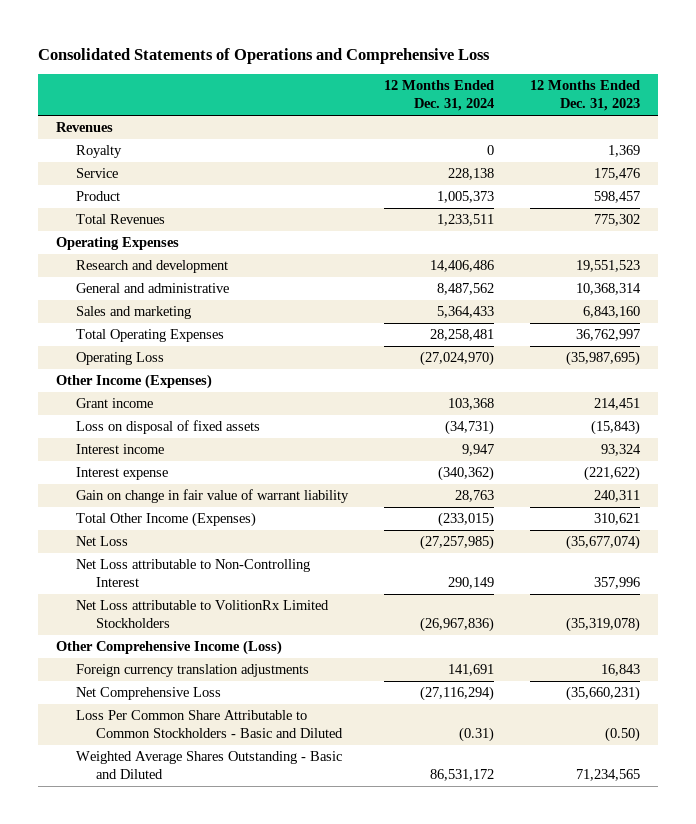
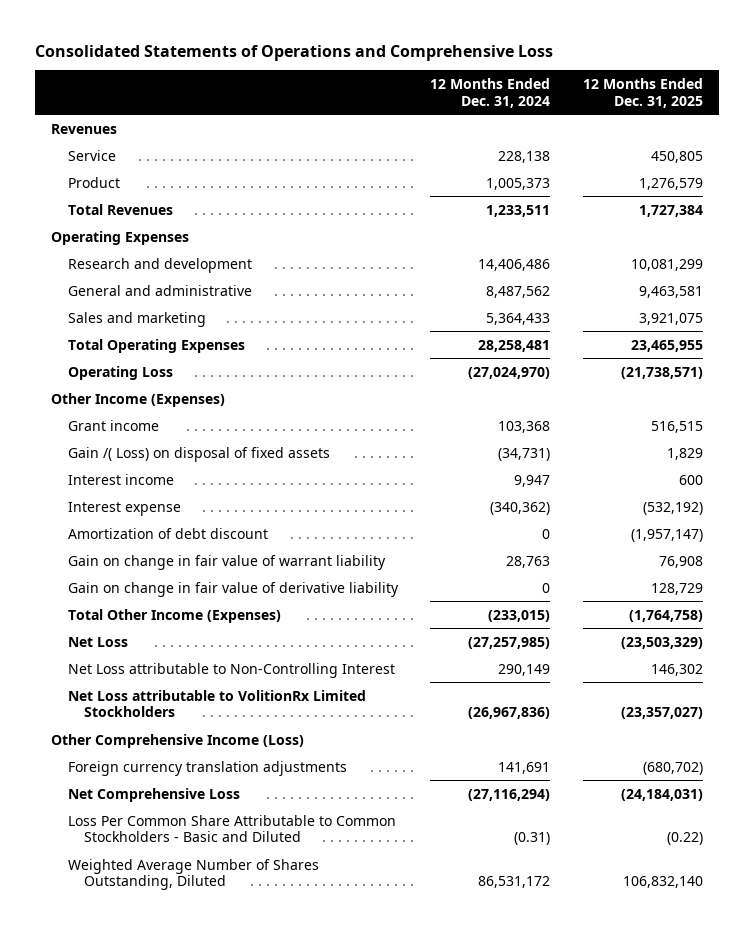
- | 12 Months Ended Dec. 31, 2024 | 12 Months Ended Dec. 31, 2023
+ | 12 Months Ended Dec. 31, 2024 | 12 Months Ended Dec. 31, 2025
- Royalty | 0 | 1,369
- Loss on disposal of fixed assets | (34,731) | (15,843)
+ Gain /( Loss) on disposal of fixed assets | (34,731) | 1,829
+ Amortization of debt discount | 0 | (1,957,147)
+ Gain on change in fair value of derivative liability | 0 | 128,729
- Weighted Average Shares Outstanding - Basic and Diluted | 86,531,172 | 71,234,565
+ Weighted Average Number of Shares Outstanding, Diluted | 86,531,172 | 106,832,140

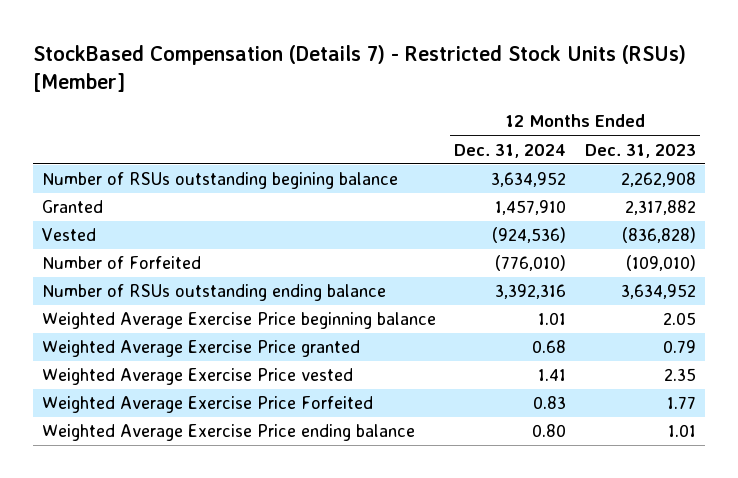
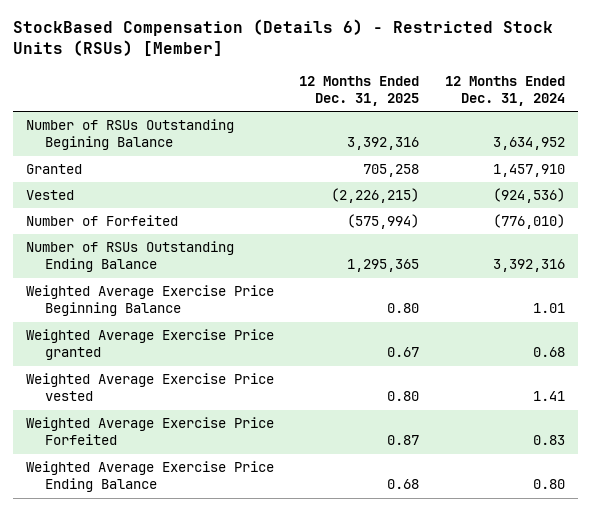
- StockBased Compensation (Details 7) - Restricted Stock Units (RSUs) [Member]
+ StockBased Compensation (Details 6) - Restricted Stock Units (RSUs) [Member]
- | 12 Months Ended Dec. 31, 2024 | 12 Months Ended Dec. 31, 2023
+ | 12 Months Ended Dec. 31, 2025 | 12 Months Ended Dec. 31, 2024
- Number of RSUs outstanding begining balance | 3,634,952 | 2,262,908
+ Number of RSUs Outstanding Begining Balance | 3,392,316 | 3,634,952
- Number of RSUs outstanding ending balance | 3,392,316 | 3,634,952
- Weighted Average Exercise Price beginning balance | 1.01 | 2.05
+ Number of RSUs Outstanding Ending Balance | 1,295,365 | 3,392,316
+ Weighted Average Exercise Price Beginning Balance | 0.80 | 1.01
- Weighted Average Exercise Price ending balance | 0.80 | 1.01
+ Weighted Average Exercise Price Ending Balance | 0.68 | 0.80

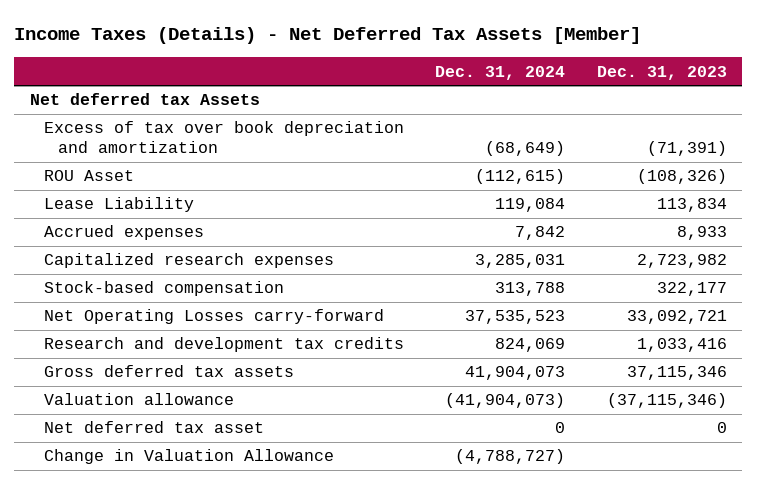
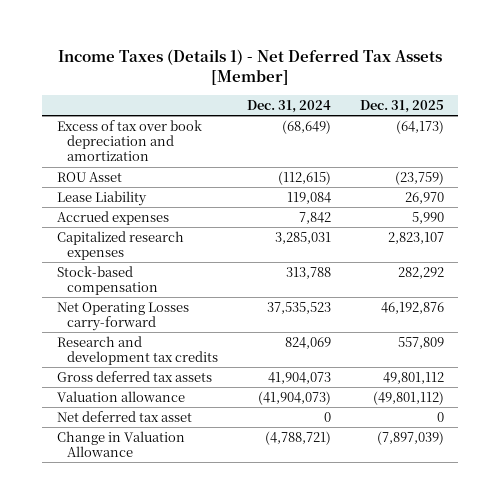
- Income Taxes (Details) - Net Deferred Tax Assets [Member]
+ Income Taxes (Details 1) - Net Deferred Tax Assets [Member]
- | Dec. 31, 2024 | Dec. 31, 2023
+ | Dec. 31, 2024 | Dec. 31, 2025
- Net deferred tax Assets
- Change in Valuation Allowance | (4,788,727) |
+ Change in Valuation Allowance | (4,788,721) | (7,897,039)

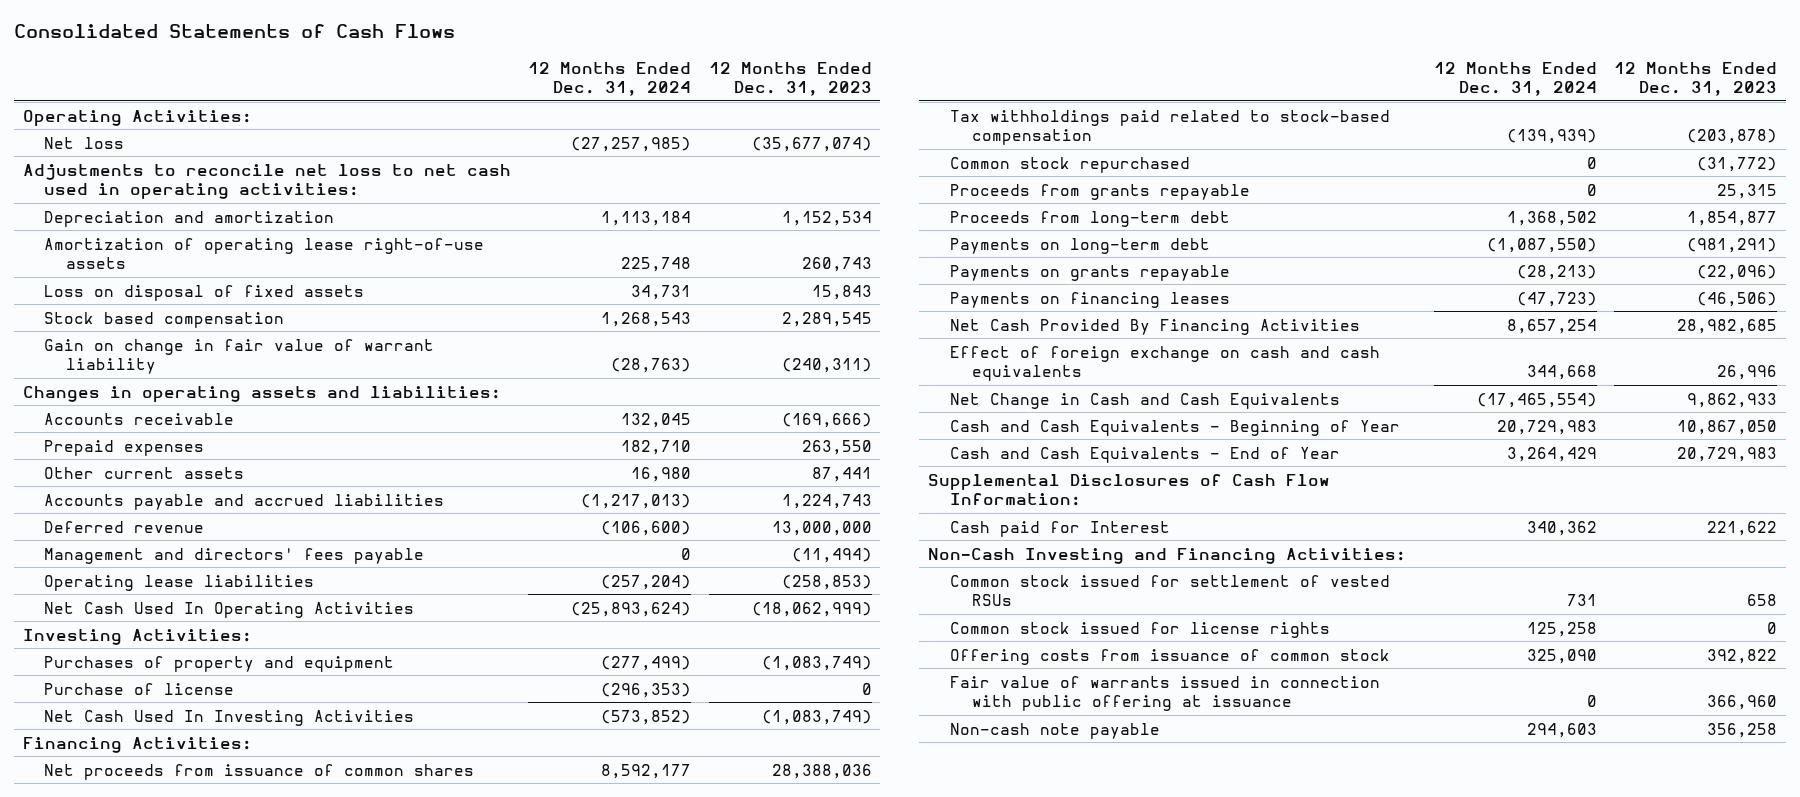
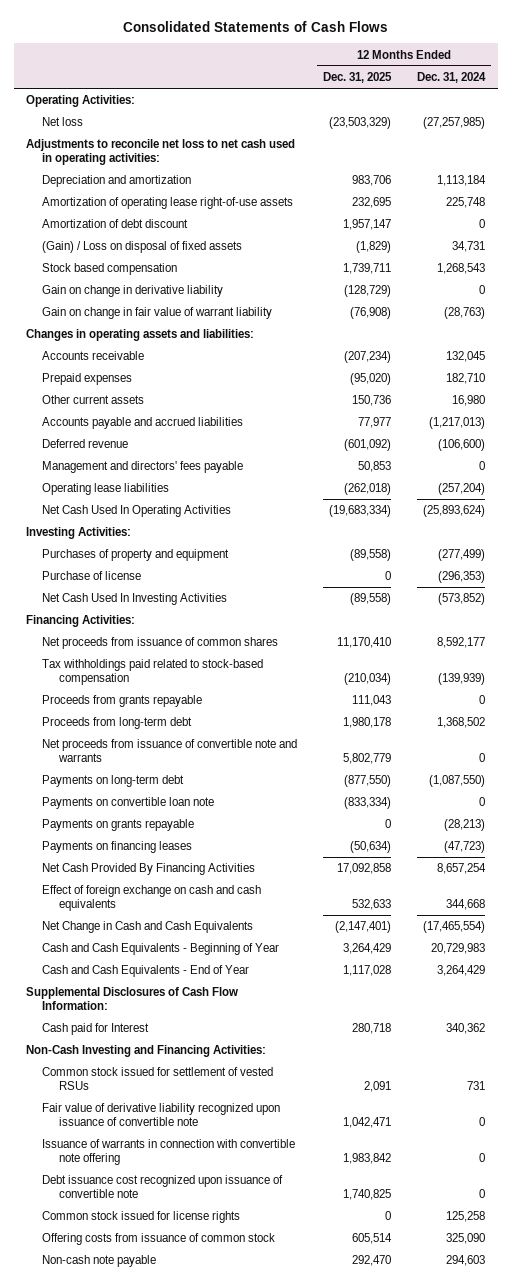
- | 12 Months Ended Dec. 31, 2024 | 12 Months Ended Dec. 31, 2023
+ | 12 Months Ended Dec. 31, 2025 | 12 Months Ended Dec. 31, 2024
- Loss on disposal of fixed assets | 34,731 | 15,843
+ Amortization of debt discount | 1,957,147 | 0
+ (Gain) / Loss on disposal of fixed assets | (1,829) | 34,731
+ Gain on change in derivative liability | (128,729) | 0
- Common stock repurchased | 0 | (31,772)
+ Net proceeds from issuance of convertible note and warrants | 5,802,779 | 0
+ Payments on convertible loan note | (833,334) | 0
+ Fair value of derivative liability recognized upon issuance of convertible note | 1,042,471 | 0
+ Issuance of warrants in connection with convertible note offering | 1,983,842 | 0
+ Debt issuance cost recognized upon issuance of convertible note | 1,740,825 | 0
- Fair value of warrants issued in connection with public offering at issuance | 0 | 366,960

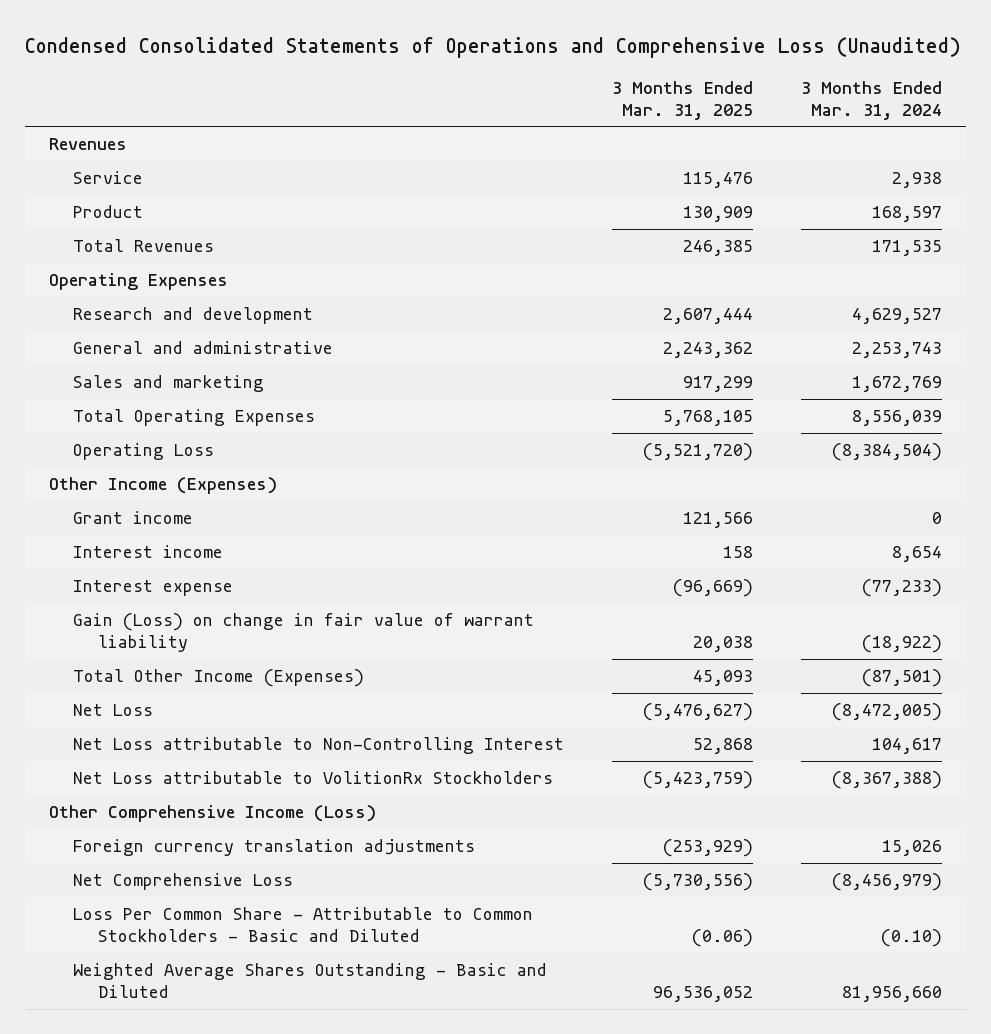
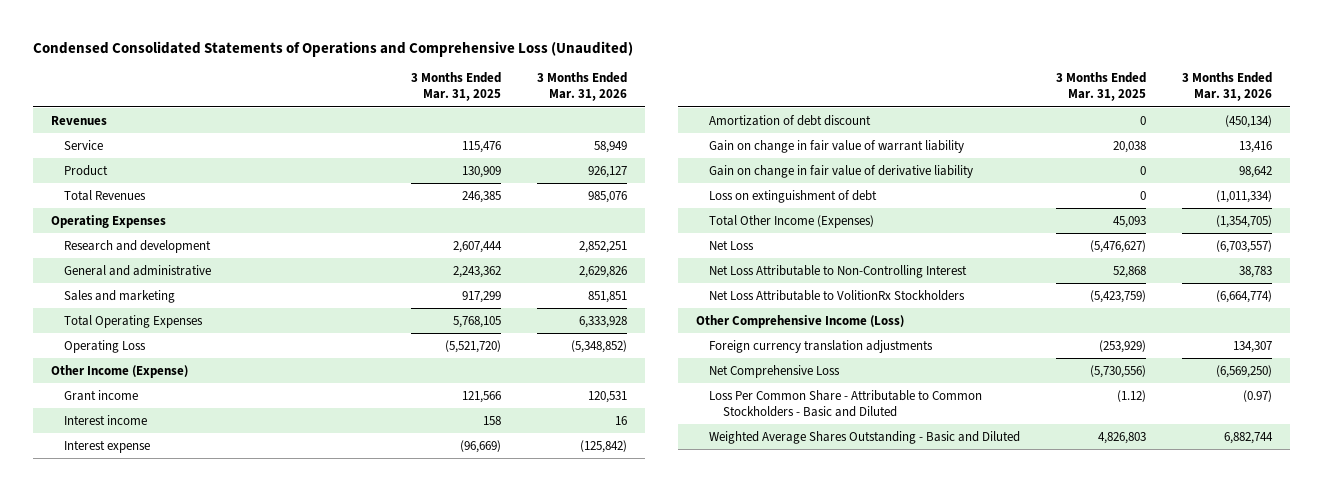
- | 3 Months Ended Mar. 31, 2025 | 3 Months Ended Mar. 31, 2024
+ | 3 Months Ended Mar. 31, 2025 | 3 Months Ended Mar. 31, 2026
- Other Income (Expenses)
+ Other Income (Expense)
- Gain (Loss) on change in fair value of warrant liability | 20,038 | (18,922)
+ Amortization of debt discount | 0 | (450,134)
+ Gain on change in fair value of warrant liability | 20,038 | 13,416
+ Gain on change in fair value of derivative liability | 0 | 98,642
+ Loss on extinguishment of debt | 0 | (1,011,334)
- Net Loss attributable to Non-Controlling Interest | 52,868 | 104,617
- Net Loss attributable to VolitionRx Stockholders | (5,423,759) | (8,367,388)
+ Net Loss Attributable to Non-Controlling Interest | 52,868 | 38,783
+ Net Loss Attributable to VolitionRx Stockholders | (5,423,759) | (6,664,774)
- Loss Per Common Share - Attributable to Common Stockholders - Basic and Diluted | (0.06) | (0.10)
- Weighted Average Shares Outstanding - Basic and Diluted | 96,536,052 | 81,956,660
+ Loss Per Common Share - Attributable to Common Stockholders - Basic and Diluted | (1.12) | (0.97)
+ Weighted Average Shares Outstanding - Basic and Diluted | 4,826,803 | 6,882,744

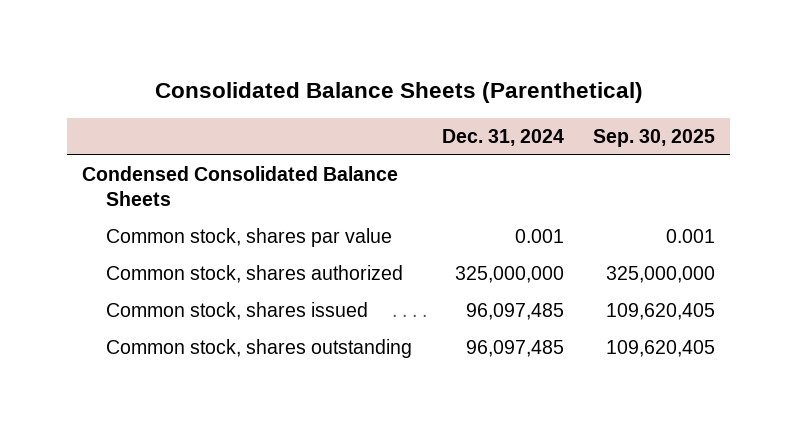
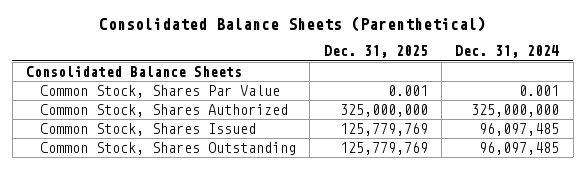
- | Dec. 31, 2024 | Sep. 30, 2025
+ | Dec. 31, 2025 | Dec. 31, 2024
- Condensed Consolidated Balance Sheets
- Common stock, shares par value | 0.001 | 0.001
- Common stock, shares authorized | 325,000,000 | 325,000,000
- Common stock, shares issued | 96,097,485 | 109,620,405
- Common stock, shares outstanding | 96,097,485 | 109,620,405
+ Consolidated Balance Sheets
+ Common Stock, Shares Par Value | 0.001 | 0.001
+ Common Stock, Shares Authorized | 325,000,000 | 325,000,000
+ Common Stock, Shares Issued | 125,779,769 | 96,097,485
+ Common Stock, Shares Outstanding | 125,779,769 | 96,097,485

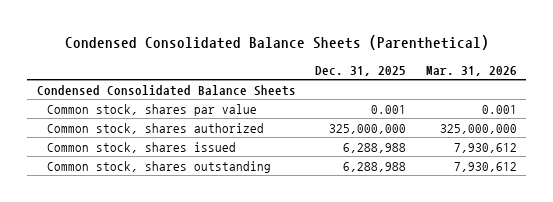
- Consolidated Balance Sheets (Parenthetical)
+ Condensed Consolidated Balance Sheets (Parenthetical)
- | Dec. 31, 2025 | Dec. 31, 2024
+ | Dec. 31, 2025 | Mar. 31, 2026
- Consolidated Balance Sheets
- Common Stock, Shares Par Value | 0.001 | 0.001
- Common Stock, Shares Authorized | 325,000,000 | 325,000,000
- Common Stock, Shares Issued | 125,779,769 | 96,097,485
- Common Stock, Shares Outstanding | 125,779,769 | 96,097,485
+ Condensed Consolidated Balance Sheets
+ Common stock, shares par value | 0.001 | 0.001
+ Common stock, shares authorized | 325,000,000 | 325,000,000
+ Common stock, shares issued | 6,288,988 | 7,930,612
+ Common stock, shares outstanding | 6,288,988 | 7,930,612

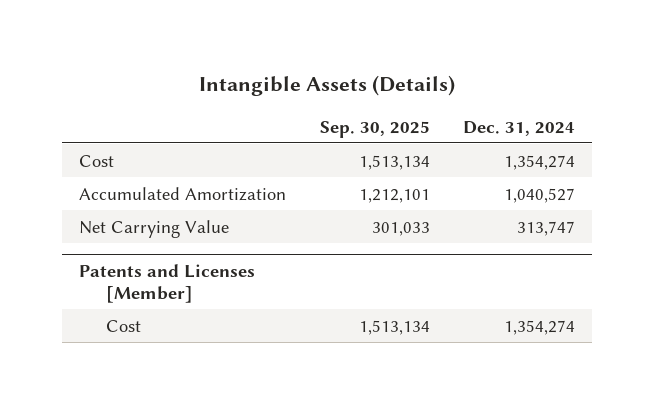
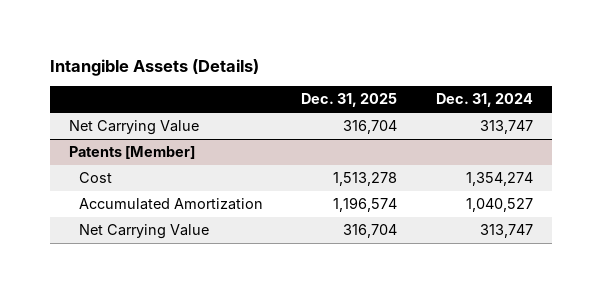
- | Sep. 30, 2025 | Dec. 31, 2024
+ | Dec. 31, 2025 | Dec. 31, 2024
+ Net Carrying Value | 316,704 | 313,747
+ Patents [Member]
- Patents and Licenses [Member]
- Cost | 1,513,134 | 1,354,274

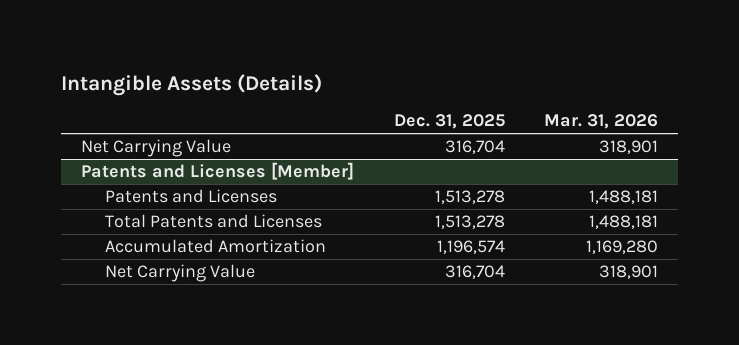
- | Dec. 31, 2025 | Dec. 31, 2024
+ | Dec. 31, 2025 | Mar. 31, 2026
- Patents [Member]
- Cost | 1,513,278 | 1,354,274
+ Patents and Licenses [Member]
+ Patents and Licenses | 1,513,278 | 1,488,181
+ Total Patents and Licenses | 1,513,278 | 1,488,181

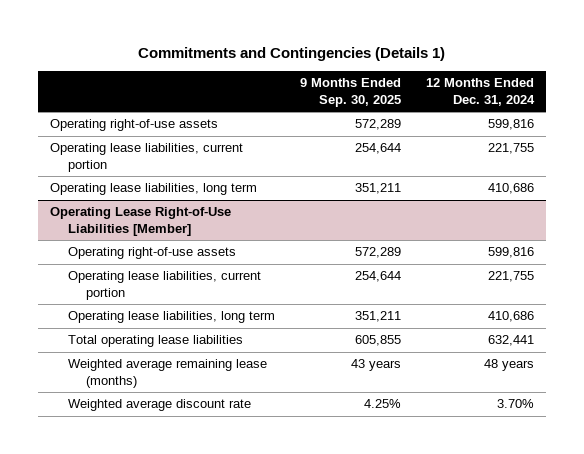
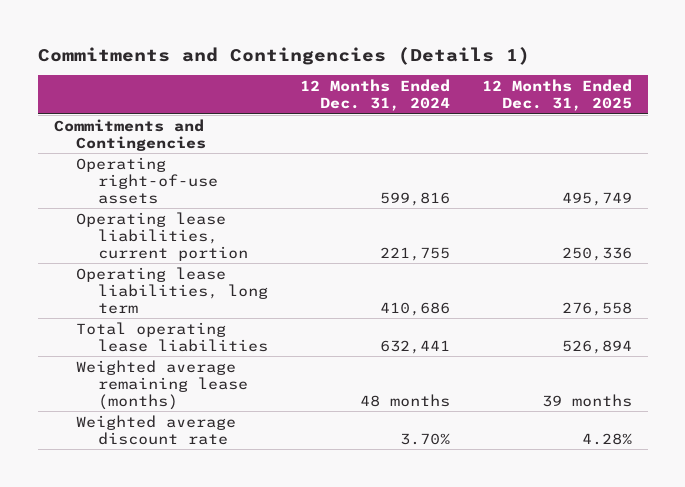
- | 9 Months Ended Sep. 30, 2025 | 12 Months Ended Dec. 31, 2024
+ | 12 Months Ended Dec. 31, 2024 | 12 Months Ended Dec. 31, 2025
- Operating right-of-use assets | 572,289 | 599,816
- Operating lease liabilities, current portion | 254,644 | 221,755
- Operating lease liabilities, long term | 351,211 | 410,686
- Operating Lease Right-of-Use Liabilities [Member]
+ Commitments and Contingencies
- Weighted average remaining lease (months) | 43 years | 48 years
+ Weighted average remaining lease (months) | 48 months | 39 months

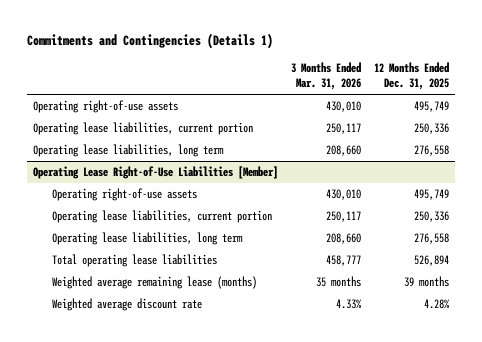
- | 12 Months Ended Dec. 31, 2024 | 12 Months Ended Dec. 31, 2025
+ | 3 Months Ended Mar. 31, 2026 | 12 Months Ended Dec. 31, 2025
- Commitments and Contingencies
+ Operating Lease Right-of-Use Liabilities [Member]
+ Operating right-of-use assets | 430,010 | 495,749
+ Operating lease liabilities, current portion | 250,117 | 250,336
+ Operating lease liabilities, long term | 208,660 | 276,558

